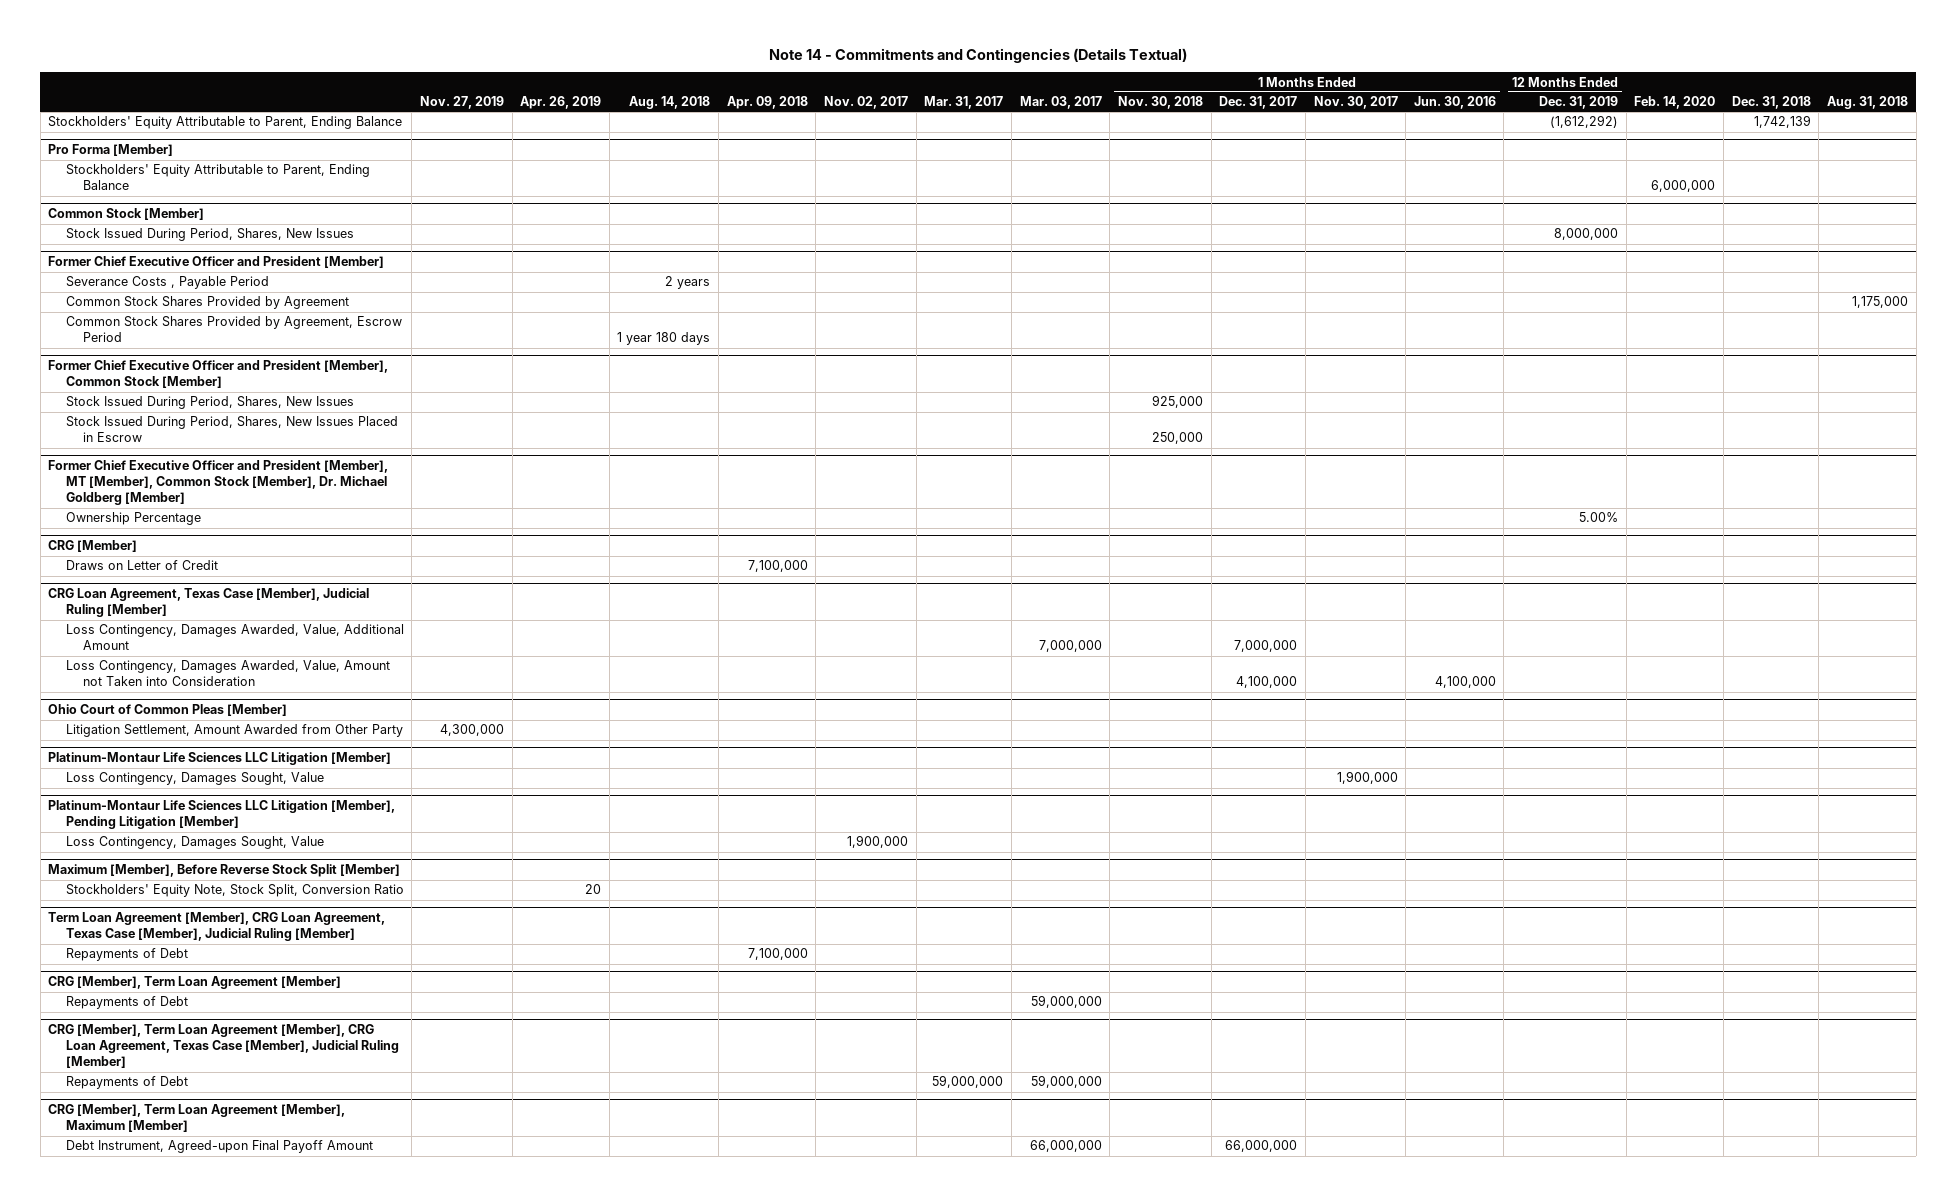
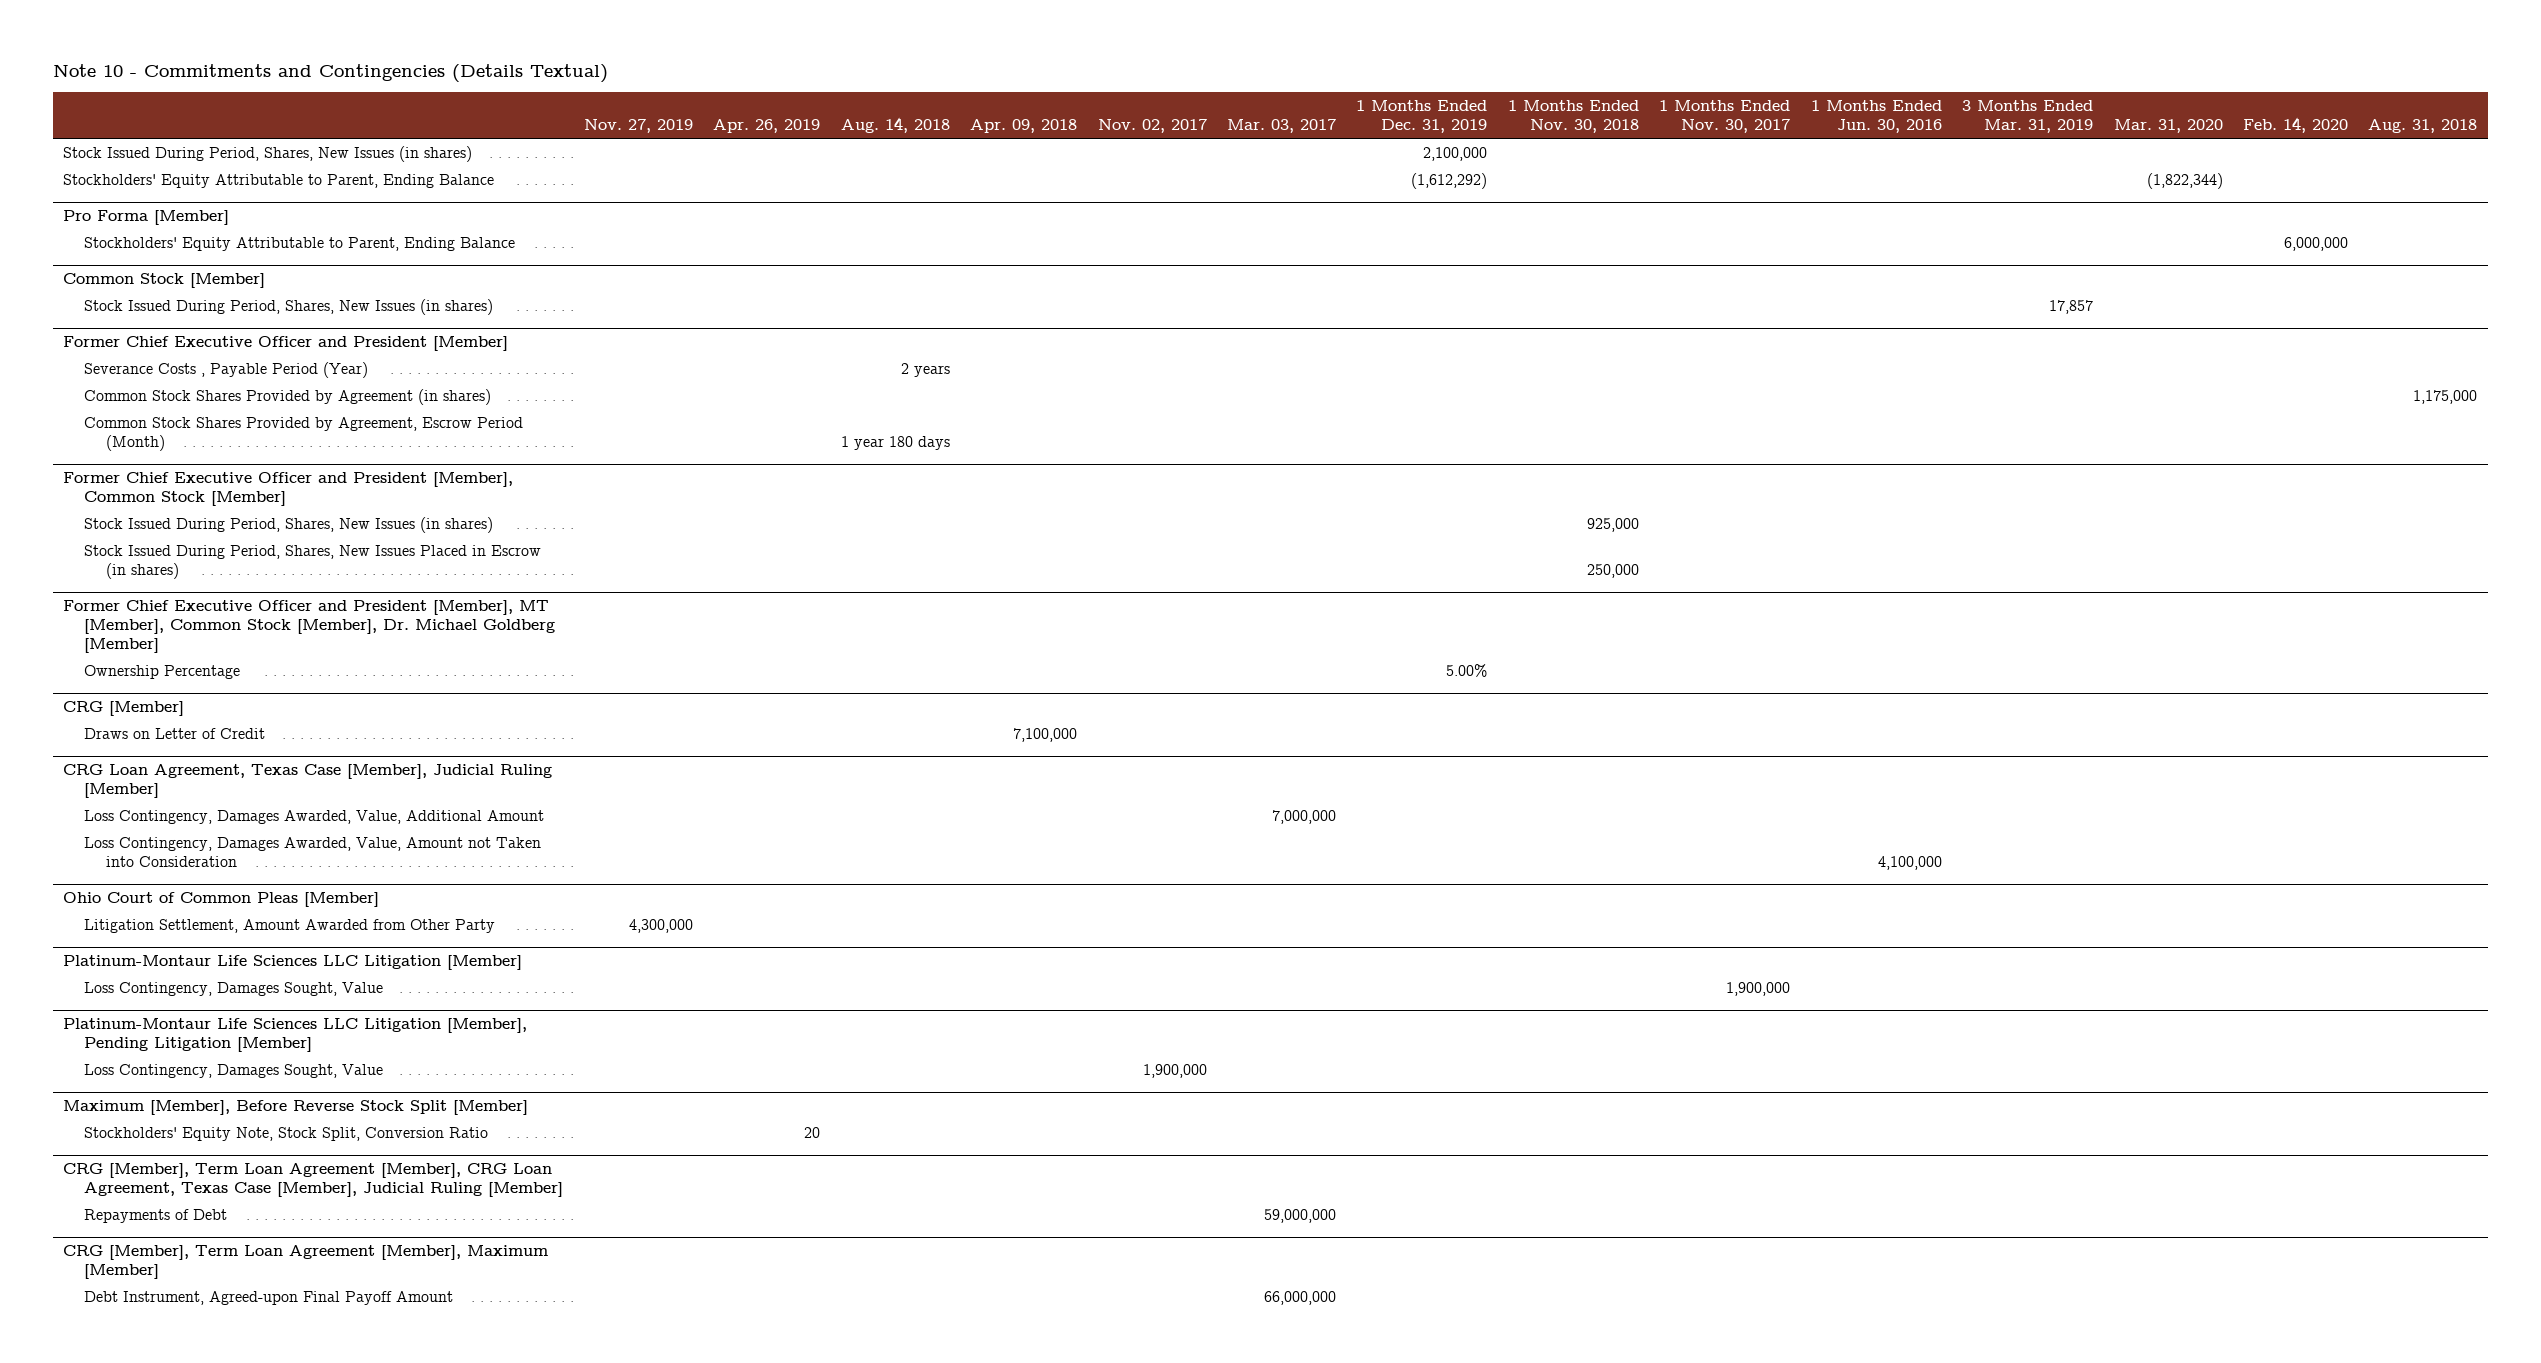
- Note 14 - Commitments and Contingencies (Details Textual)
+ Note 10 - Commitments and Contingencies (Details Textual)
- | Nov. 27, 2019 | Apr. 26, 2019 | Aug. 14, 2018 | Apr. 09, 2018 | Nov. 02, 2017 | Mar. 31, 2017 | Mar. 03, 2017 | 1 Months Ended Nov. 30, 2018 | 1 Months Ended Dec. 31, 2017 | 1 Months Ended Nov. 30, 2017 | 1 Months Ended Jun. 30, 2016 | 12 Months Ended Dec. 31, 2019 | Feb. 14, 2020 | Dec. 31, 2018 | Aug. 31, 2018
+ | Nov. 27, 2019 | Apr. 26, 2019 | Aug. 14, 2018 | Apr. 09, 2018 | Nov. 02, 2017 | Mar. 03, 2017 | 1 Months Ended Dec. 31, 2019 | 1 Months Ended Nov. 30, 2018 | 1 Months Ended Nov. 30, 2017 | 1 Months Ended Jun. 30, 2016 | 3 Months Ended Mar. 31, 2019 | Mar. 31, 2020 | Feb. 14, 2020 | Aug. 31, 2018
+ Stock Issued During Period, Shares, New Issues (in shares) | | | | | | | 2,100,000 | | | | | | |
@ Common Stock [Member]
- Stock Issued During Period, Shares, New Issues | | | | | | | | | | | | 8,000,000 | | |
+ Stock Issued During Period, Shares, New Issues (in shares) | | | | | | | | | | | 17,857 | | |
@ Former Chief Executive Officer and President [Member]
- Severance Costs , Payable Period | | | 2 years | | | | | | | | | | | |
- Common Stock Shares Provided by Agreement | | | | | | | | | | | | | | | 1,175,000
- Common Stock Shares Provided by Agreement, Escrow Period | | | 1 year 180 days | | | | | | | | | | | |
+ Severance Costs , Payable Period (Year) | | | 2 years | | | | | | | | | | |
+ Common Stock Shares Provided by Agreement (in shares) | | | | | | | | | | | | | | 1,175,000
+ Common Stock Shares Provided by Agreement, Escrow Period (Month) | | | 1 year 180 days | | | | | | | | | | |
@ Former Chief Executive Officer and President [Member], Common Stock [Member]
- Stock Issued During Period, Shares, New Issues | | | | | | | | 925,000 | | | | | | |
- Stock Issued During Period, Shares, New Issues Placed in Escrow | | | | | | | | 250,000 | | | | | | |
+ Stock Issued During Period, Shares, New Issues (in shares) | | | | | | | | 925,000 | | | | | |
+ Stock Issued During Period, Shares, New Issues Placed in Escrow (in shares) | | | | | | | | 250,000 | | | | | |
- Term Loan Agreement [Member], CRG Loan Agreement, Texas Case [Member], Judicial Ruling [Member]
- Repayments of Debt | | | | 7,100,000 | | | | | | | | | | |
- CRG [Member], Term Loan Agreement [Member]
- Repayments of Debt | | | | | | | 59,000,000 | | | | | | | |

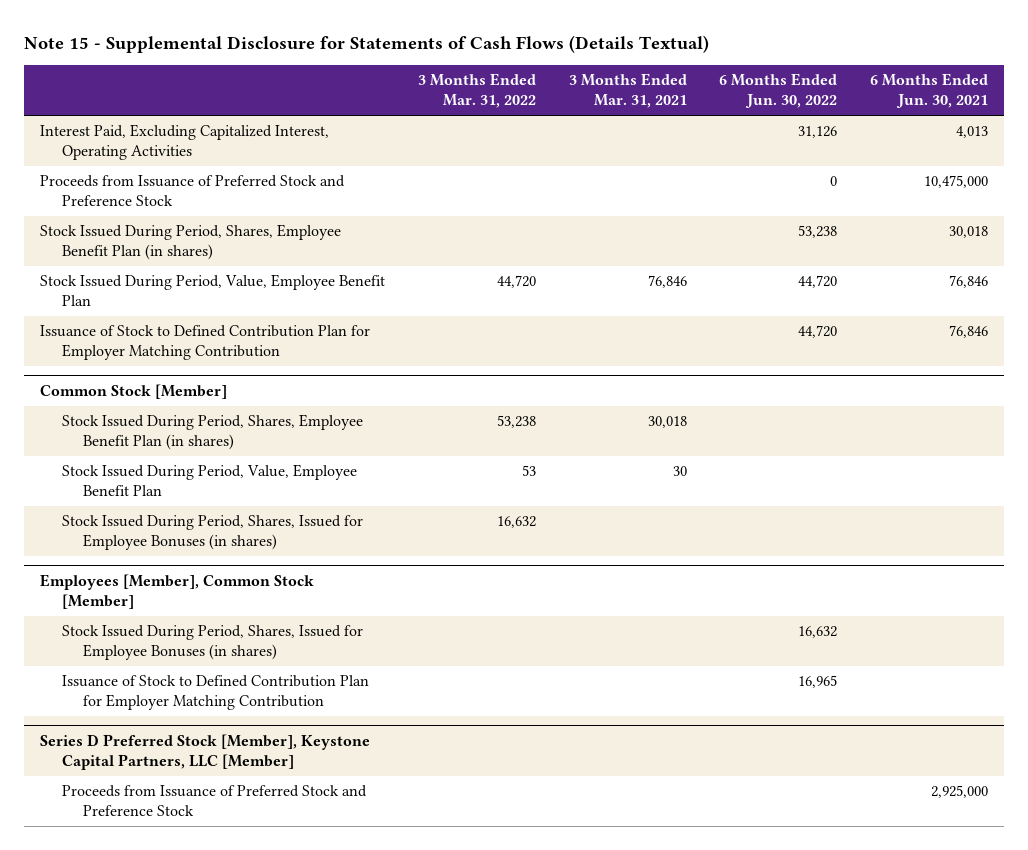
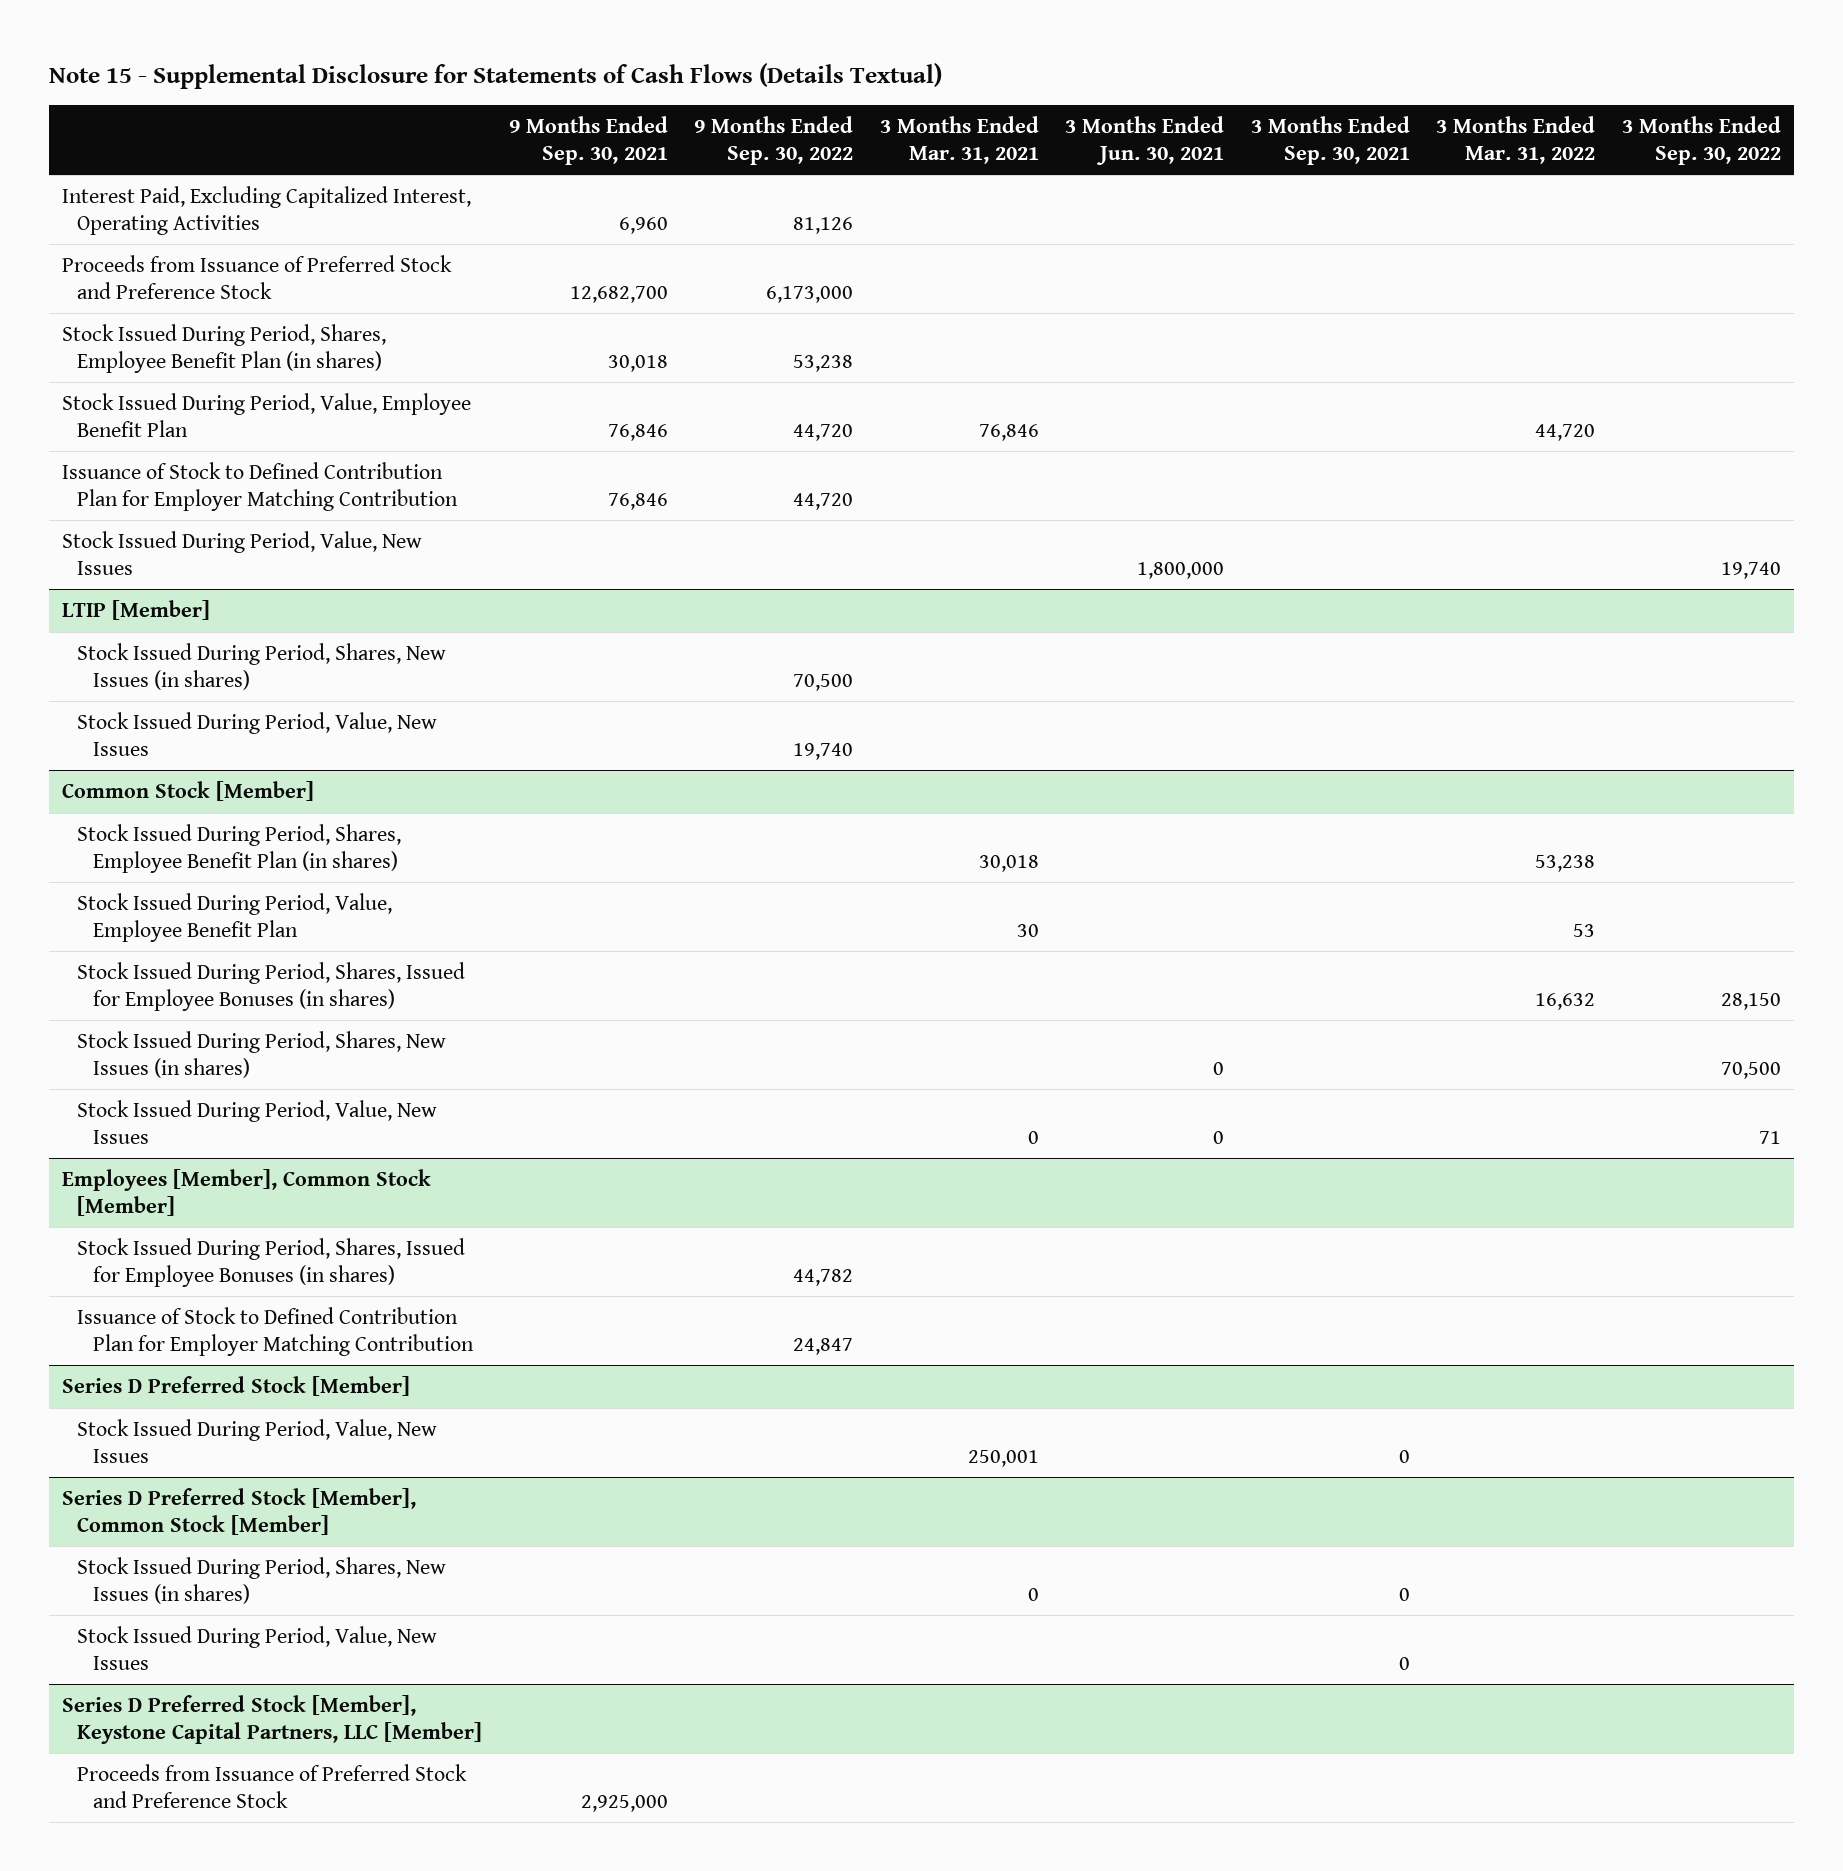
- | 3 Months Ended Mar. 31, 2022 | 3 Months Ended Mar. 31, 2021 | 6 Months Ended Jun. 30, 2022 | 6 Months Ended Jun. 30, 2021
+ | 9 Months Ended Sep. 30, 2021 | 9 Months Ended Sep. 30, 2022 | 3 Months Ended Mar. 31, 2021 | 3 Months Ended Jun. 30, 2021 | 3 Months Ended Sep. 30, 2021 | 3 Months Ended Mar. 31, 2022 | 3 Months Ended Sep. 30, 2022
+ Stock Issued During Period, Value, New Issues | | | | 1,800,000 | | | 19,740
+ LTIP [Member]
+ Stock Issued During Period, Shares, New Issues (in shares) | | 70,500 | | | | |
+ Stock Issued During Period, Value, New Issues | | 19,740 | | | | |
@ Common Stock [Member]
+ Stock Issued During Period, Shares, New Issues (in shares) | | | | 0 | | | 70,500
+ Stock Issued During Period, Value, New Issues | | | 0 | 0 | | | 71
+ Series D Preferred Stock [Member]
+ Stock Issued During Period, Value, New Issues | | | 250,001 | | 0 | |
+ Series D Preferred Stock [Member], Common Stock [Member]
+ Stock Issued During Period, Shares, New Issues (in shares) | | | 0 | | 0 | |
+ Stock Issued During Period, Value, New Issues | | | | | 0 | |

